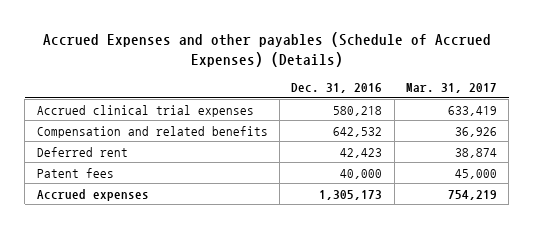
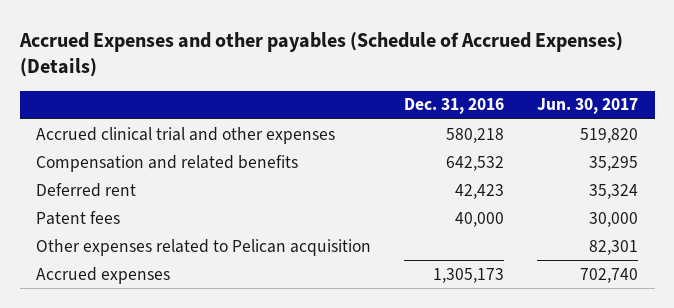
- | Dec. 31, 2016 | Mar. 31, 2017
+ | Dec. 31, 2016 | Jun. 30, 2017
- Accrued clinical trial expenses | 580,218 | 633,419
+ Accrued clinical trial and other expenses | 580,218 | 519,820
+ Other expenses related to Pelican acquisition | | 82,301

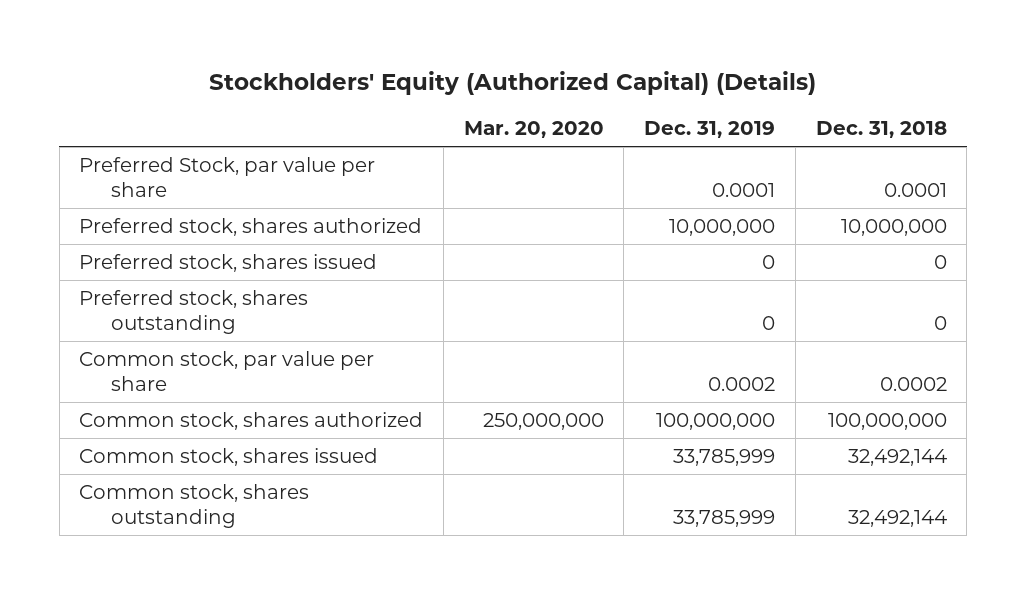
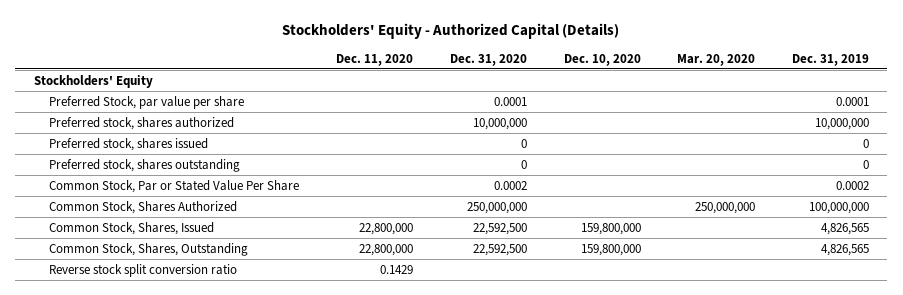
- Stockholders' Equity (Authorized Capital) (Details)
+ Stockholders' Equity - Authorized Capital (Details)
- | Mar. 20, 2020 | Dec. 31, 2019 | Dec. 31, 2018
+ | Dec. 11, 2020 | Dec. 31, 2020 | Dec. 10, 2020 | Mar. 20, 2020 | Dec. 31, 2019
+ Stockholders' Equity
- Common stock, par value per share | | 0.0002 | 0.0002
- Common stock, shares authorized | 250,000,000 | 100,000,000 | 100,000,000
- Common stock, shares issued | | 33,785,999 | 32,492,144
- Common stock, shares outstanding | | 33,785,999 | 32,492,144
+ Common Stock, Par or Stated Value Per Share | | 0.0002 | | | 0.0002
+ Common Stock, Shares Authorized | | 250,000,000 | | 250,000,000 | 100,000,000
+ Common Stock, Shares, Issued | 22,800,000 | 22,592,500 | 159,800,000 | | 4,826,565
+ Common Stock, Shares, Outstanding | 22,800,000 | 22,592,500 | 159,800,000 | | 4,826,565
+ Reverse stock split conversion ratio | 0.1429 | | | |

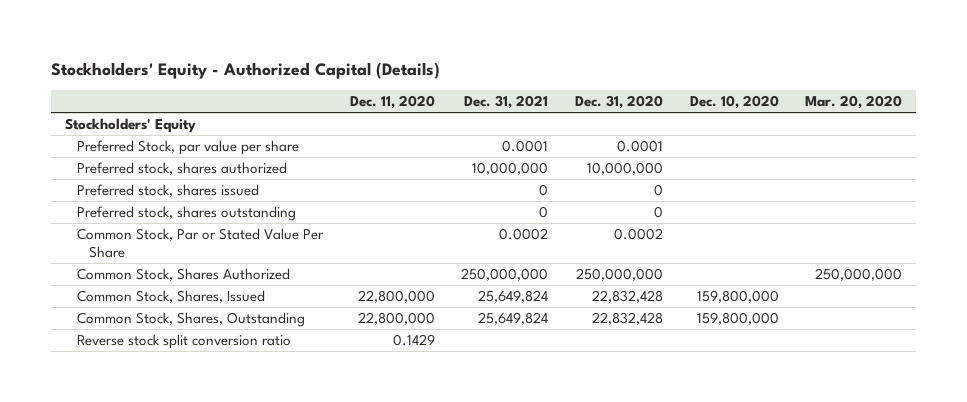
- | Dec. 11, 2020 | Dec. 31, 2020 | Dec. 10, 2020 | Mar. 20, 2020 | Dec. 31, 2019
+ | Dec. 11, 2020 | Dec. 31, 2021 | Dec. 31, 2020 | Dec. 10, 2020 | Mar. 20, 2020
- Common Stock, Shares, Issued | 22,800,000 | 22,592,500 | 159,800,000 | | 4,826,565
- Common Stock, Shares, Outstanding | 22,800,000 | 22,592,500 | 159,800,000 | | 4,826,565
+ Common Stock, Shares, Issued | 22,800,000 | 25,649,824 | 22,832,428 | 159,800,000 |
+ Common Stock, Shares, Outstanding | 22,800,000 | 25,649,824 | 22,832,428 | 159,800,000 |

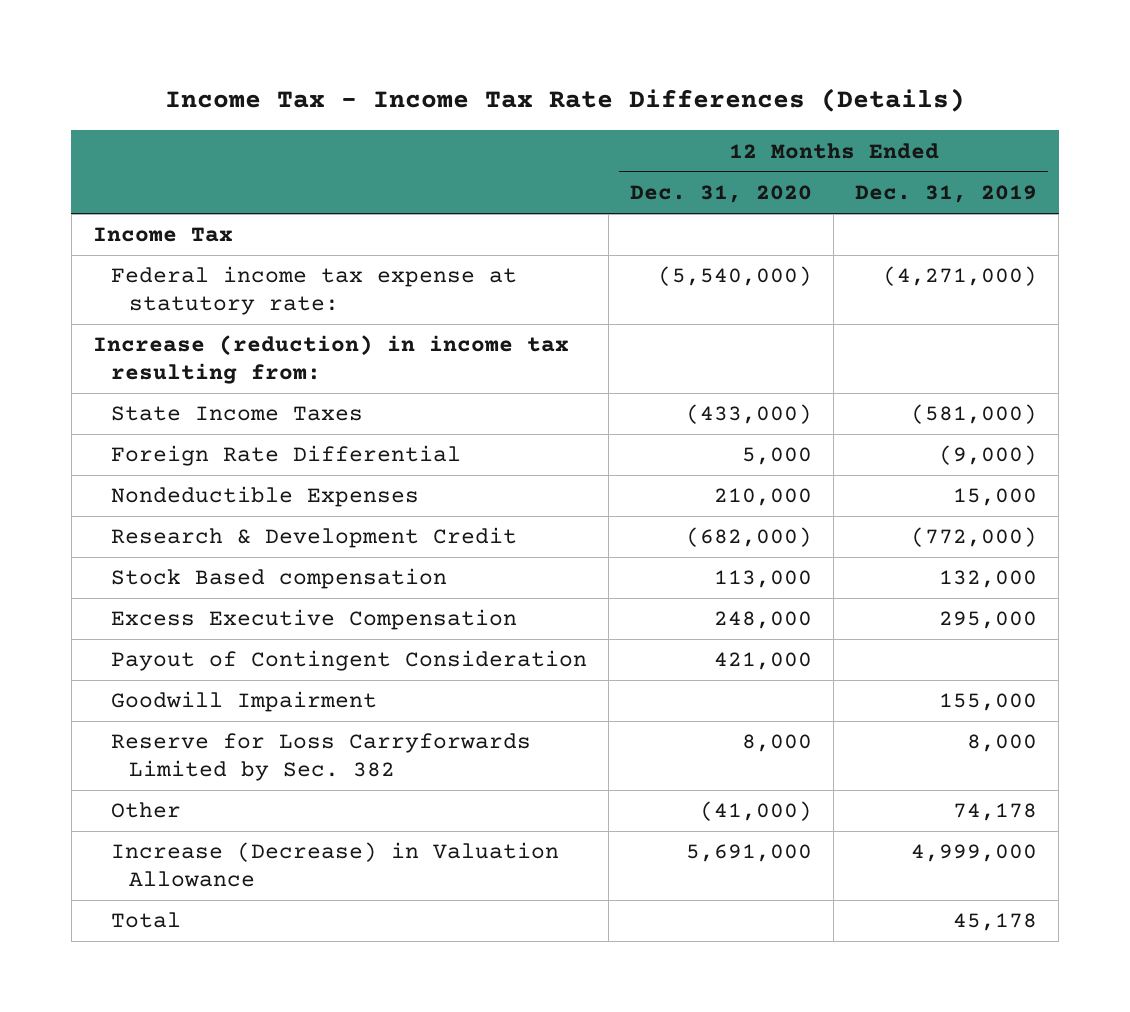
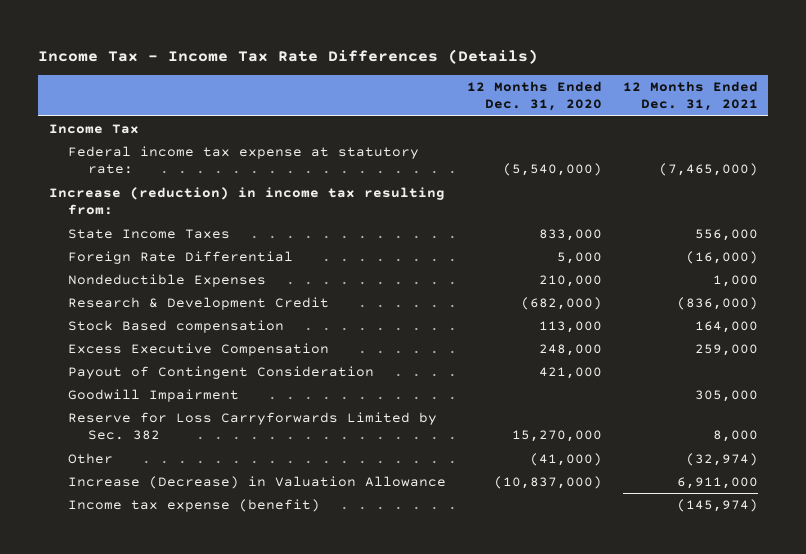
- | 12 Months Ended Dec. 31, 2020 | 12 Months Ended Dec. 31, 2019
+ | 12 Months Ended Dec. 31, 2020 | 12 Months Ended Dec. 31, 2021
- State Income Taxes | (433,000) | (581,000)
+ State Income Taxes | 833,000 | 556,000
- Reserve for Loss Carryforwards Limited by Sec. 382 | 8,000 | 8,000
+ Reserve for Loss Carryforwards Limited by Sec. 382 | 15,270,000 | 8,000
- Increase (Decrease) in Valuation Allowance | 5,691,000 | 4,999,000
- Total | | 45,178
+ Increase (Decrease) in Valuation Allowance | (10,837,000) | 6,911,000
+ Income tax expense (benefit) | | (145,974)

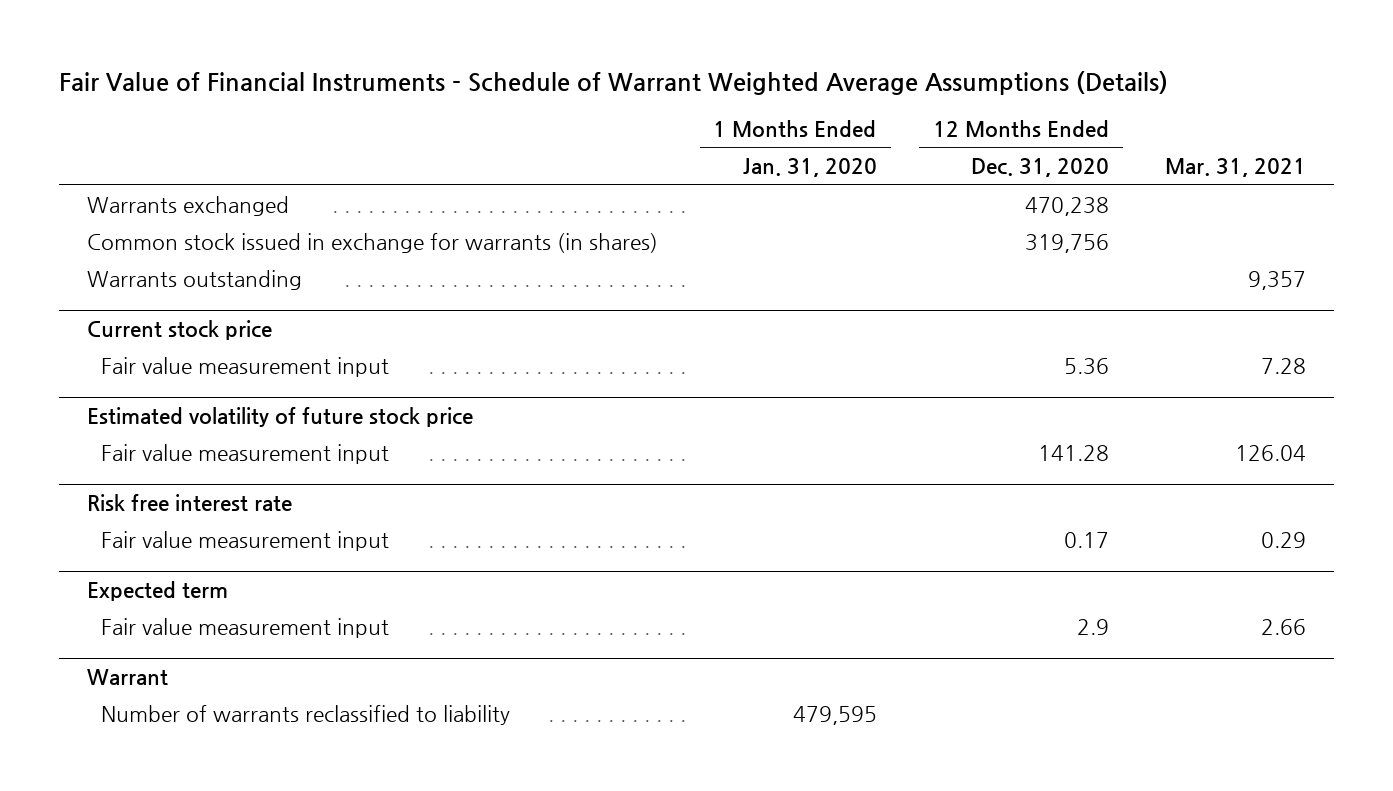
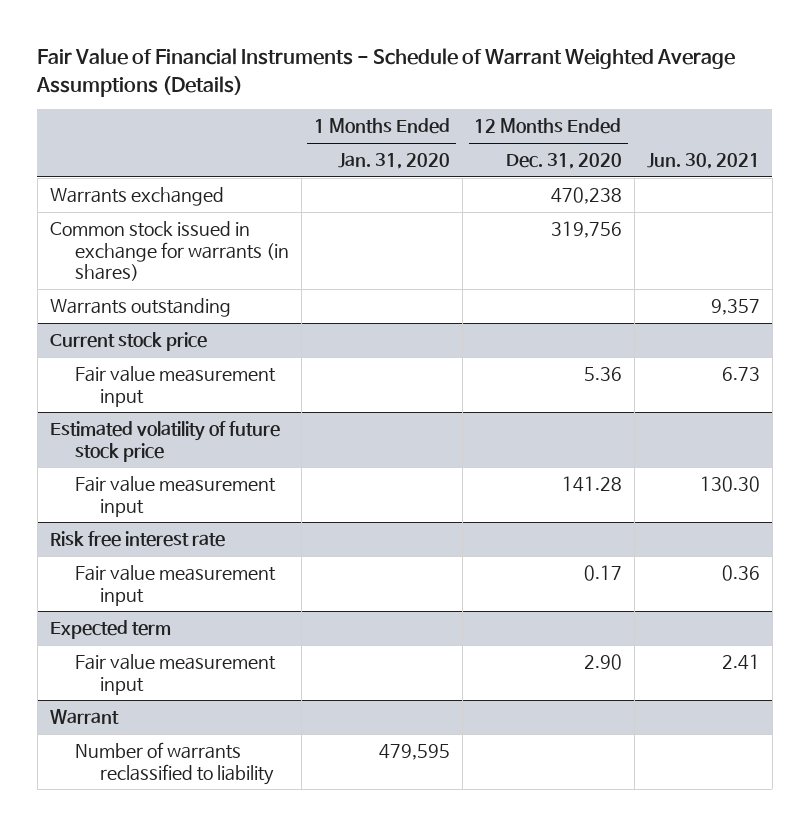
- | 1 Months Ended Jan. 31, 2020 | 12 Months Ended Dec. 31, 2020 | Mar. 31, 2021
+ | 1 Months Ended Jan. 31, 2020 | 12 Months Ended Dec. 31, 2020 | Jun. 30, 2021
@ Expected term
- Fair value measurement input | | 2.9 | 2.66
+ Fair value measurement input | | 2.90 | 2.41

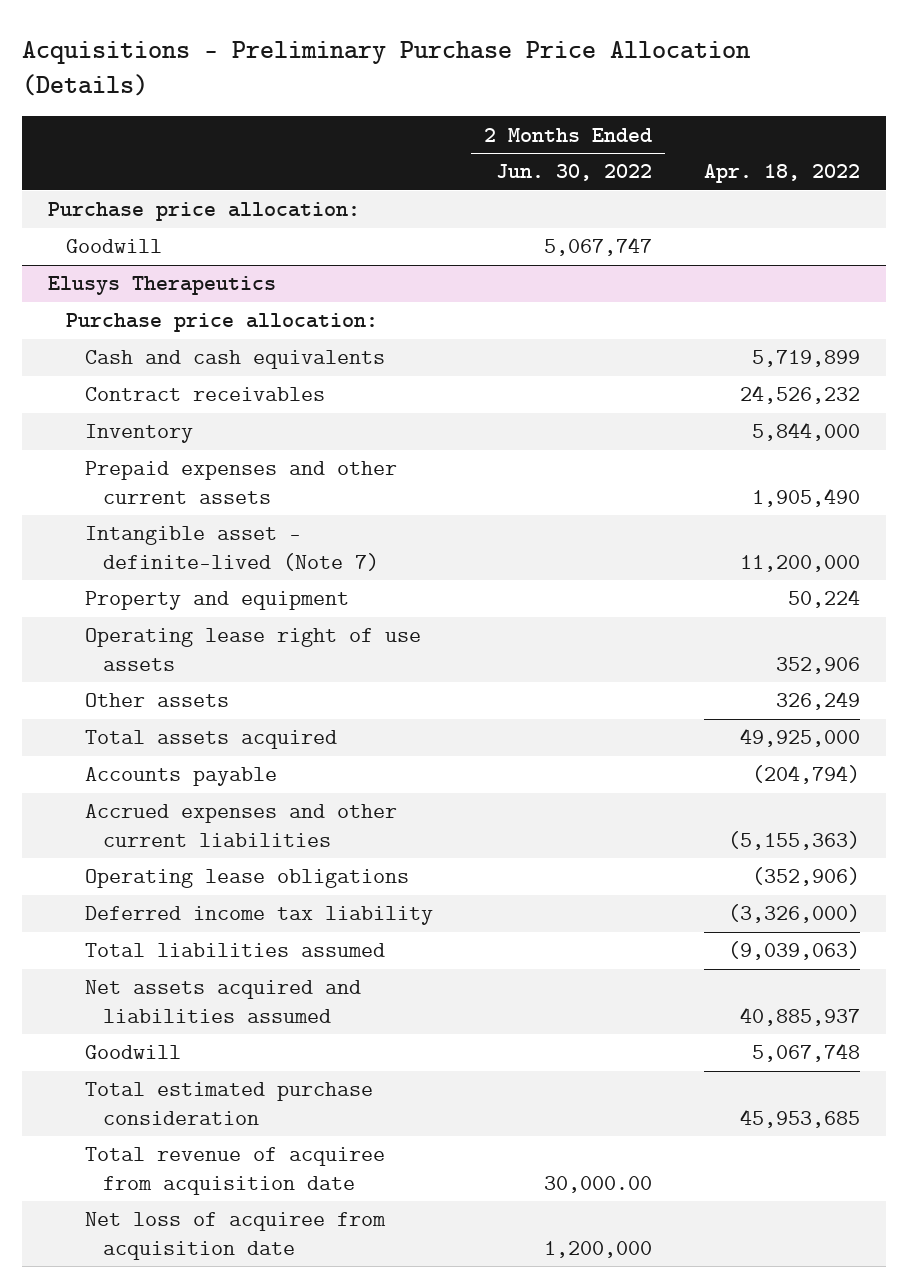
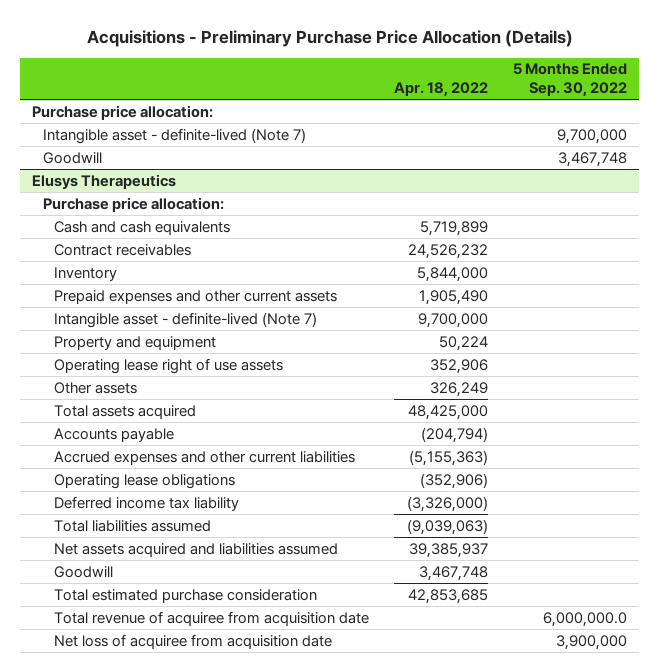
- | 2 Months Ended Jun. 30, 2022 | Apr. 18, 2022
+ | Apr. 18, 2022 | 5 Months Ended Sep. 30, 2022
+ Intangible asset - definite-lived (Note 7) | | 9,700,000
@ Elusys Therapeutics
- Intangible asset - definite-lived (Note 7) | | 11,200,000
+ Intangible asset - definite-lived (Note 7) | 9,700,000 |
- Total assets acquired | | 49,925,000
+ Total assets acquired | 48,425,000 |
- Net assets acquired and liabilities assumed | | 40,885,937
- Goodwill | | 5,067,748
- Total estimated purchase consideration | | 45,953,685
+ Net assets acquired and liabilities assumed | 39,385,937 |
+ Goodwill | 3,467,748 |
+ Total estimated purchase consideration | 42,853,685 |

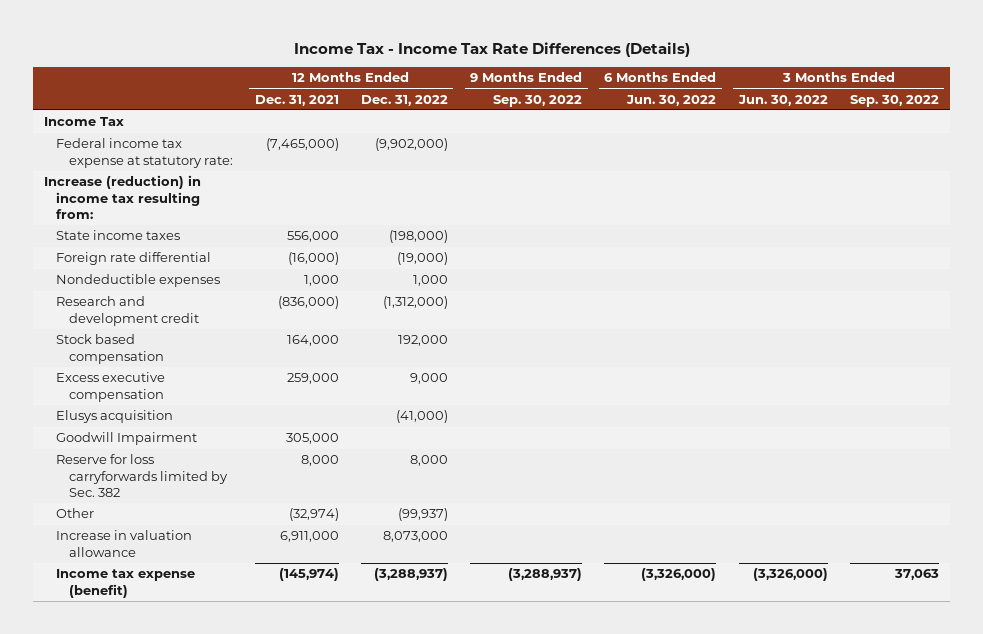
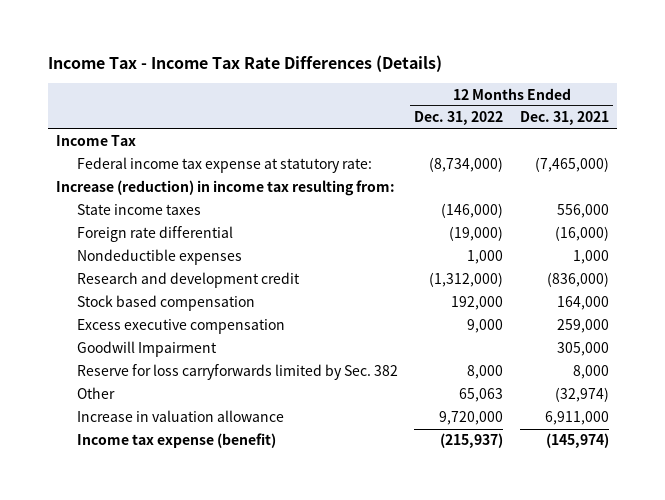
- | 12 Months Ended Dec. 31, 2021 | 12 Months Ended Dec. 31, 2022 | 9 Months Ended Sep. 30, 2022 | 6 Months Ended Jun. 30, 2022 | 3 Months Ended Jun. 30, 2022 | 3 Months Ended Sep. 30, 2022
+ | 12 Months Ended Dec. 31, 2022 | 12 Months Ended Dec. 31, 2021
- Federal income tax expense at statutory rate: | (7,465,000) | (9,902,000) | | | |
+ Federal income tax expense at statutory rate: | (8,734,000) | (7,465,000)
- State income taxes | 556,000 | (198,000) | | | |
+ State income taxes | (146,000) | 556,000
- Elusys acquisition | | (41,000) | | | |
- Other | (32,974) | (99,937) | | | |
- Increase in valuation allowance | 6,911,000 | 8,073,000 | | | |
- Income tax expense (benefit) | (145,974) | (3,288,937) | (3,288,937) | (3,326,000) | (3,326,000) | 37,063
+ Other | 65,063 | (32,974)
+ Increase in valuation allowance | 9,720,000 | 6,911,000
+ Income tax expense (benefit) | (215,937) | (145,974)

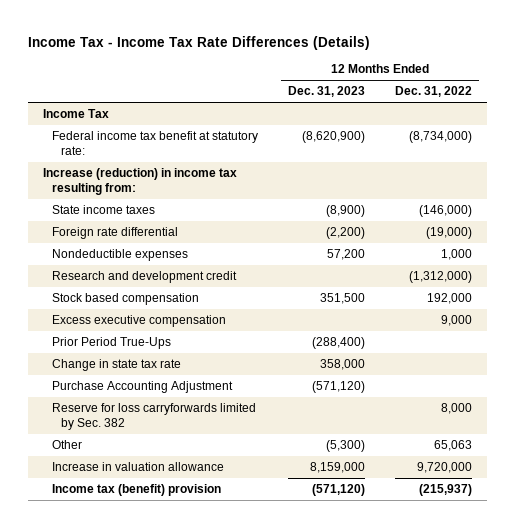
- | 12 Months Ended Dec. 31, 2022 | 12 Months Ended Dec. 31, 2021
+ | 12 Months Ended Dec. 31, 2023 | 12 Months Ended Dec. 31, 2022
- Federal income tax expense at statutory rate: | (8,734,000) | (7,465,000)
+ Federal income tax benefit at statutory rate: | (8,620,900) | (8,734,000)
- Goodwill Impairment | | 305,000
+ Prior Period True-Ups | (288,400) |
+ Change in state tax rate | 358,000 |
+ Purchase Accounting Adjustment | (571,120) |
- Income tax expense (benefit) | (215,937) | (145,974)
+ Income tax (benefit) provision | (571,120) | (215,937)

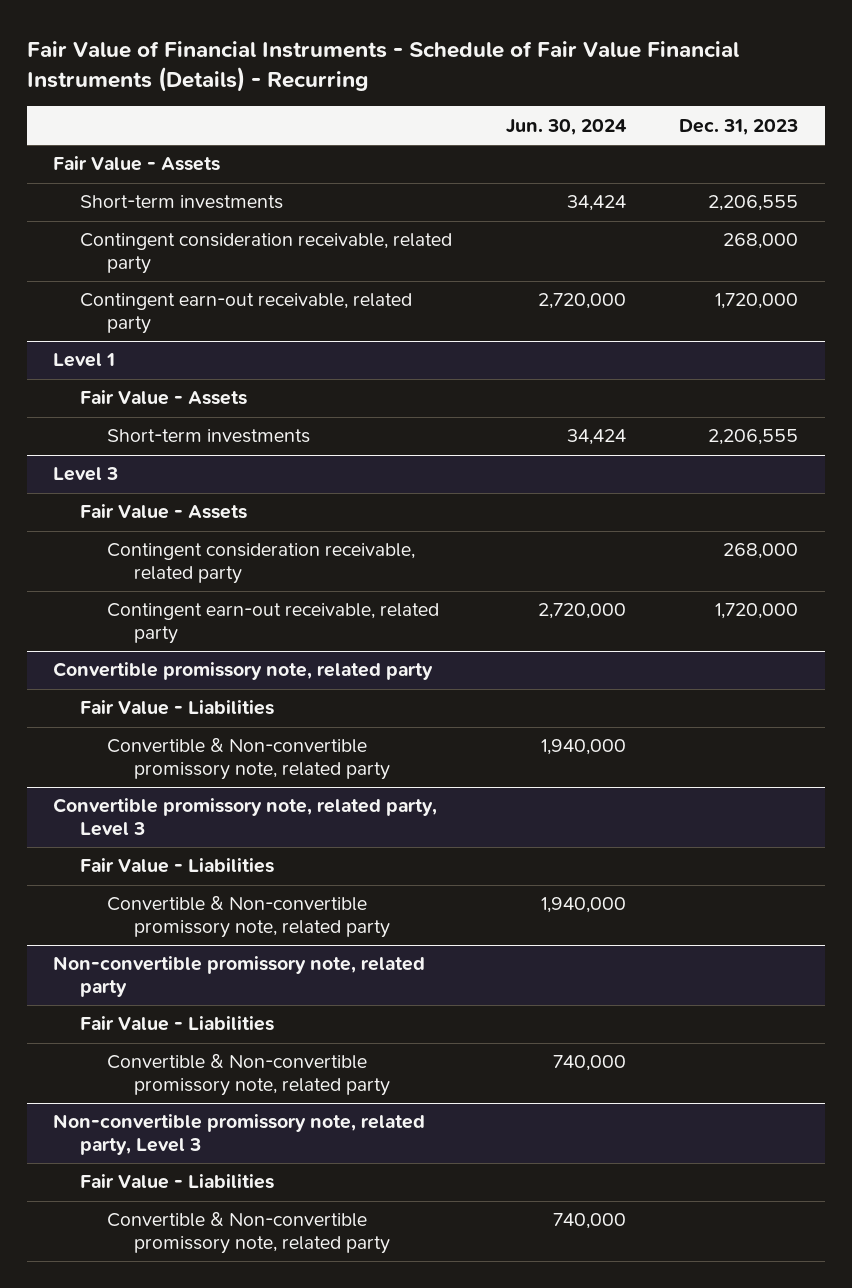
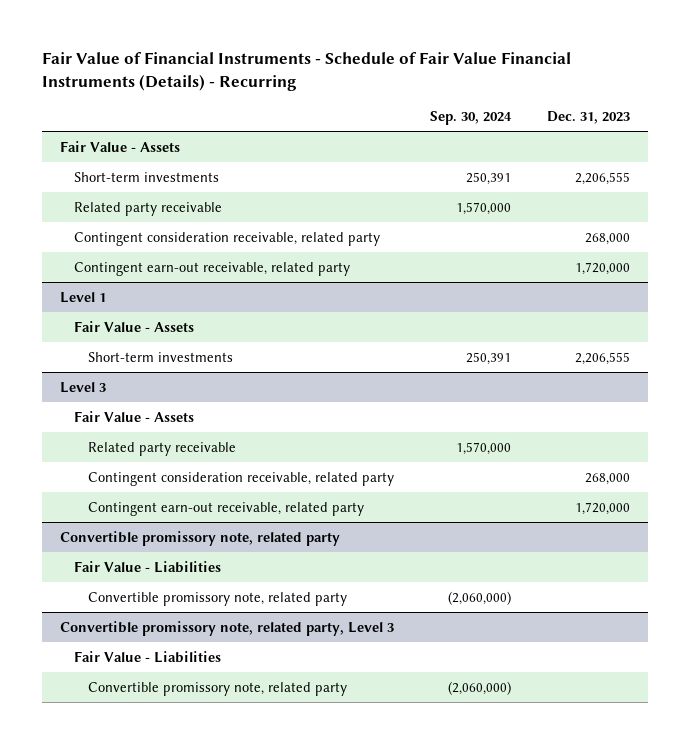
- | Jun. 30, 2024 | Dec. 31, 2023
+ | Sep. 30, 2024 | Dec. 31, 2023
+ Related party receivable | 1,570,000 |
@ Level 3
+ Related party receivable | 1,570,000 |
@ Convertible promissory note, related party
- Convertible & Non-convertible promissory note, related party | 1,940,000 |
+ Convertible promissory note, related party | (2,060,000) |
@ Convertible promissory note, related party, Level 3
- Convertible & Non-convertible promissory note, related party | 1,940,000 |
- Non-convertible promissory note, related party
- Fair Value - Liabilities
- Convertible & Non-convertible promissory note, related party | 740,000 |
- Non-convertible promissory note, related party, Level 3
- Fair Value - Liabilities
- Convertible & Non-convertible promissory note, related party | 740,000 |
@ Convertible promissory note, related party, Level 3
+ Convertible promissory note, related party | (2,060,000) |

